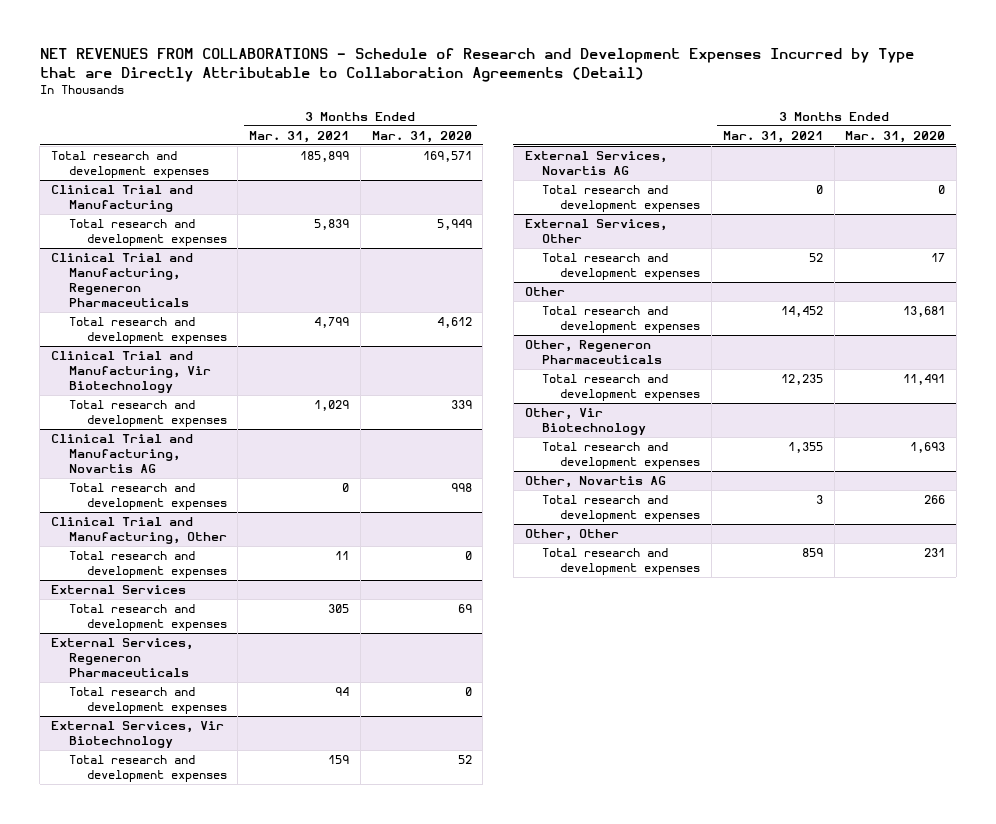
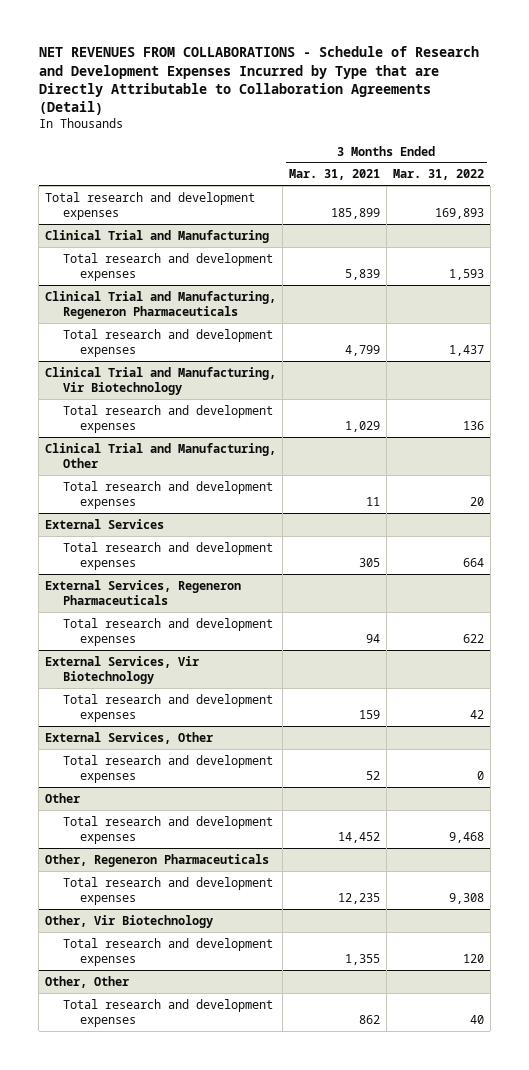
- | 3 Months Ended Mar. 31, 2021 | 3 Months Ended Mar. 31, 2020
+ | 3 Months Ended Mar. 31, 2021 | 3 Months Ended Mar. 31, 2022
- Clinical Trial and Manufacturing, Novartis AG
- Total research and development expenses | 0 | 998
- External Services, Novartis AG
- Total research and development expenses | 0 | 0
- Other, Novartis AG
- Total research and development expenses | 3 | 266
@ Other, Other
- Total research and development expenses | 859 | 231
+ Total research and development expenses | 862 | 40

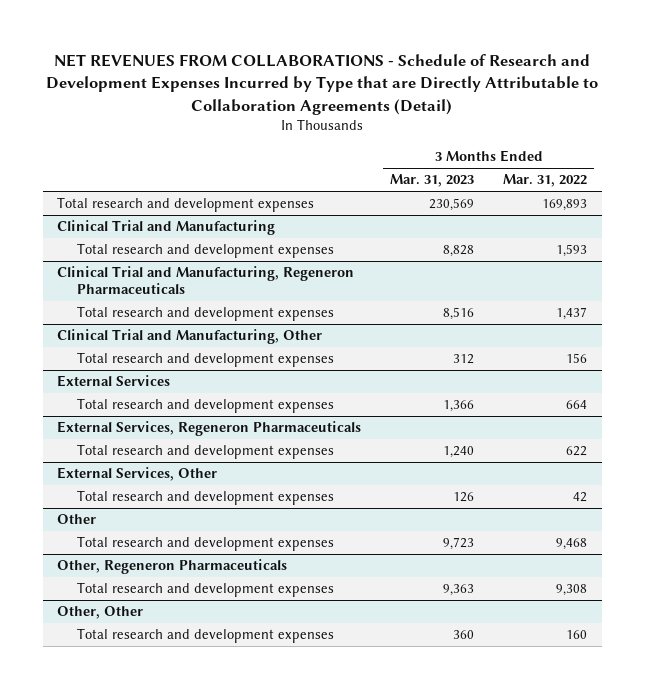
- | 3 Months Ended Mar. 31, 2021 | 3 Months Ended Mar. 31, 2022
+ | 3 Months Ended Mar. 31, 2023 | 3 Months Ended Mar. 31, 2022
- Clinical Trial and Manufacturing, Vir Biotechnology
- Total research and development expenses | 1,029 | 136
@ Clinical Trial and Manufacturing, Other
- Total research and development expenses | 11 | 20
+ Total research and development expenses | 312 | 156
- External Services, Vir Biotechnology
- Total research and development expenses | 159 | 42
@ External Services, Other
- Total research and development expenses | 52 | 0
+ Total research and development expenses | 126 | 42
- Other, Vir Biotechnology
- Total research and development expenses | 1,355 | 120
@ Other, Other
- Total research and development expenses | 862 | 40
+ Total research and development expenses | 360 | 160

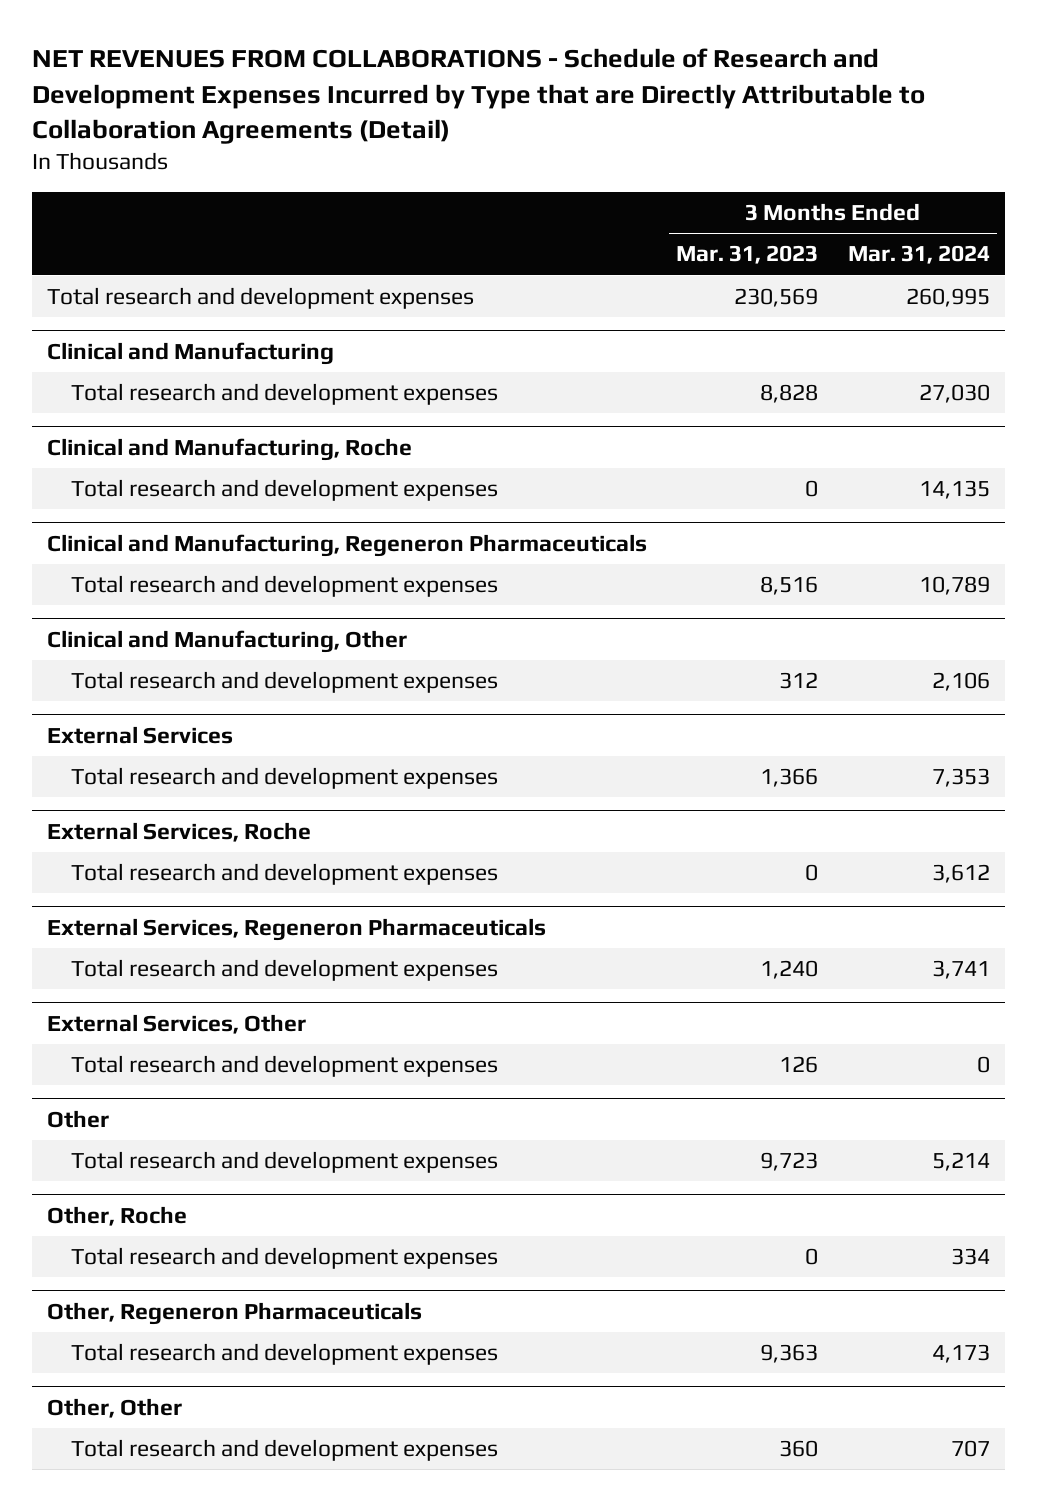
- | 3 Months Ended Mar. 31, 2023 | 3 Months Ended Mar. 31, 2022
+ | 3 Months Ended Mar. 31, 2023 | 3 Months Ended Mar. 31, 2024
- Clinical Trial and Manufacturing
+ Clinical and Manufacturing
- Clinical Trial and Manufacturing, Regeneron Pharmaceuticals
+ Clinical and Manufacturing, Roche
+ Total research and development expenses | 0 | 14,135
+ Clinical and Manufacturing, Regeneron Pharmaceuticals
- Clinical Trial and Manufacturing, Other
+ Clinical and Manufacturing, Other
+ External Services, Roche
+ Total research and development expenses | 0 | 3,612
+ Other, Roche
+ Total research and development expenses | 0 | 334

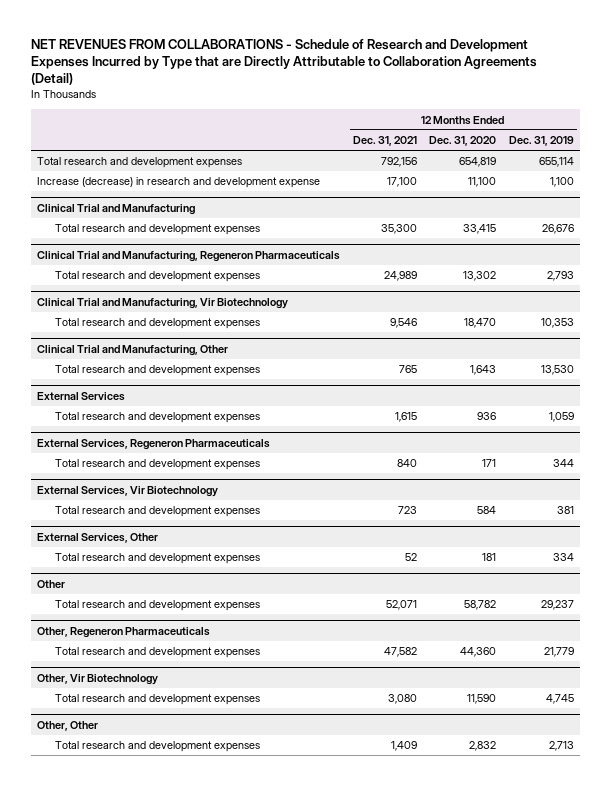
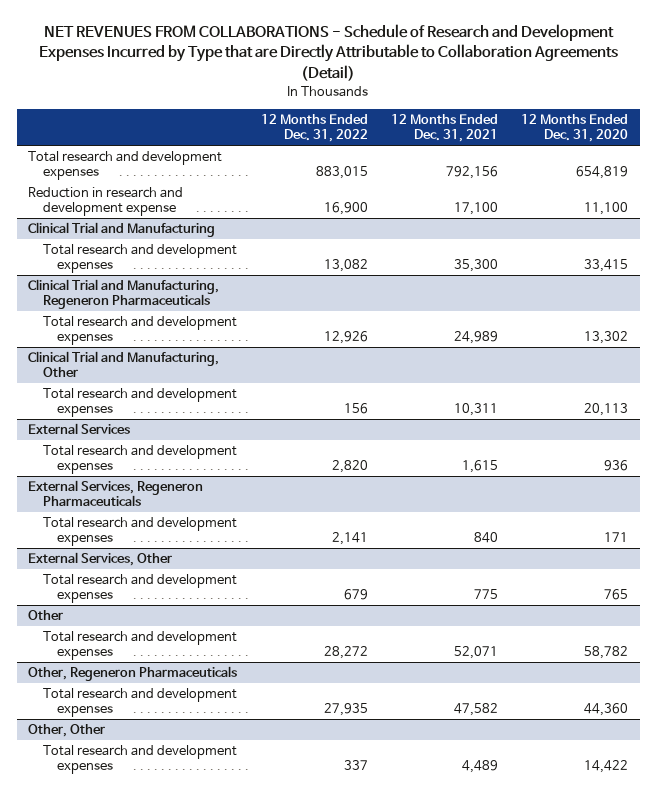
- | 12 Months Ended Dec. 31, 2021 | 12 Months Ended Dec. 31, 2020 | 12 Months Ended Dec. 31, 2019
+ | 12 Months Ended Dec. 31, 2022 | 12 Months Ended Dec. 31, 2021 | 12 Months Ended Dec. 31, 2020
- Increase (decrease) in research and development expense | 17,100 | 11,100 | 1,100
+ Reduction in research and development expense | 16,900 | 17,100 | 11,100
- Clinical Trial and Manufacturing, Vir Biotechnology
- Total research and development expenses | 9,546 | 18,470 | 10,353
@ Clinical Trial and Manufacturing, Other
- Total research and development expenses | 765 | 1,643 | 13,530
+ Total research and development expenses | 156 | 10,311 | 20,113
- External Services, Vir Biotechnology
- Total research and development expenses | 723 | 584 | 381
@ External Services, Other
- Total research and development expenses | 52 | 181 | 334
+ Total research and development expenses | 679 | 775 | 765
- Other, Vir Biotechnology
- Total research and development expenses | 3,080 | 11,590 | 4,745
@ Other, Other
- Total research and development expenses | 1,409 | 2,832 | 2,713
+ Total research and development expenses | 337 | 4,489 | 14,422

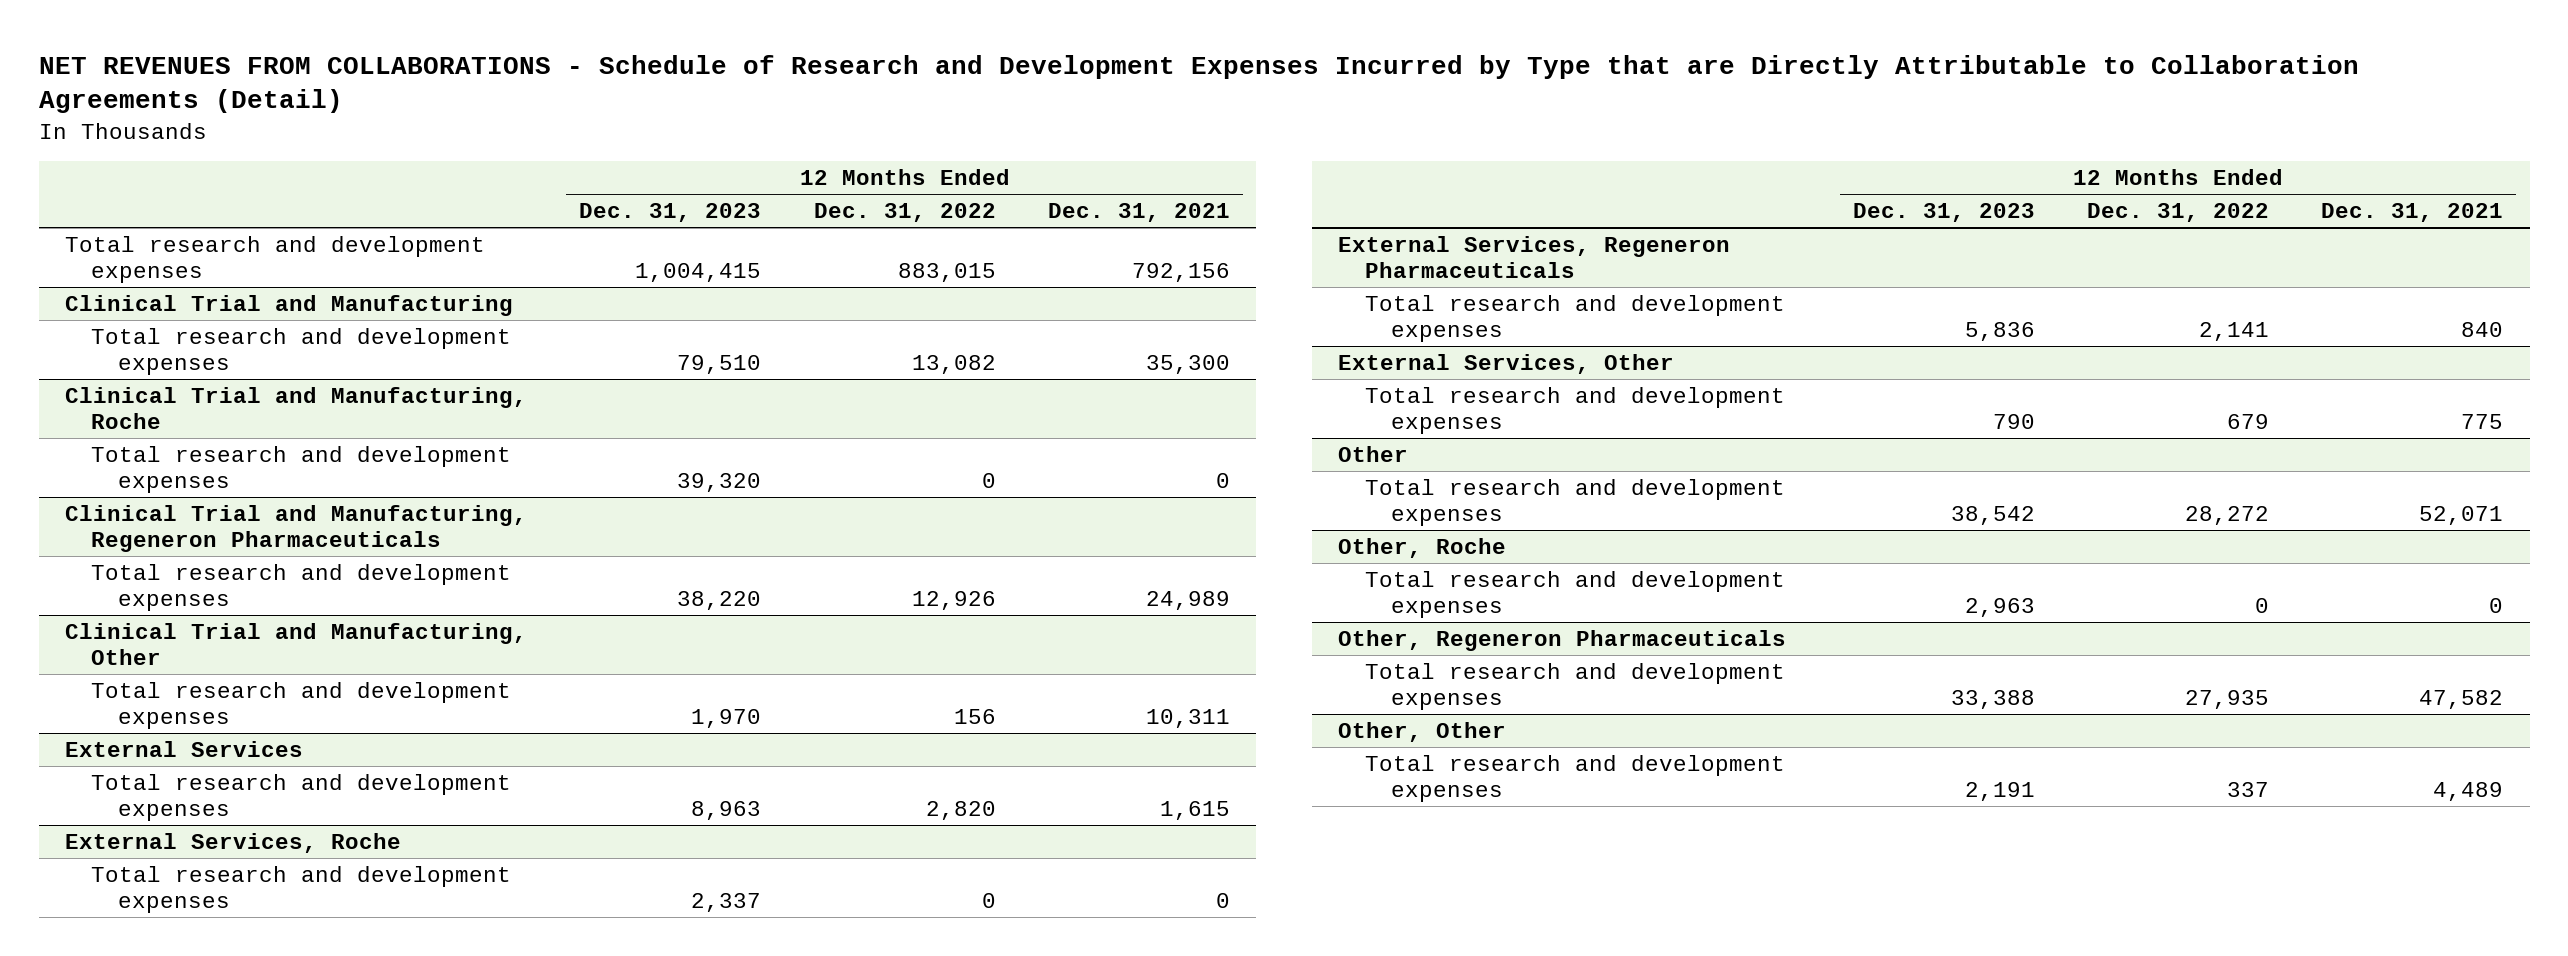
- | 12 Months Ended Dec. 31, 2022 | 12 Months Ended Dec. 31, 2021 | 12 Months Ended Dec. 31, 2020
+ | 12 Months Ended Dec. 31, 2023 | 12 Months Ended Dec. 31, 2022 | 12 Months Ended Dec. 31, 2021
- Reduction in research and development expense | 16,900 | 17,100 | 11,100
+ Clinical Trial and Manufacturing, Roche
+ Total research and development expenses | 39,320 | 0 | 0
+ External Services, Roche
+ Total research and development expenses | 2,337 | 0 | 0
+ Other, Roche
+ Total research and development expenses | 2,963 | 0 | 0

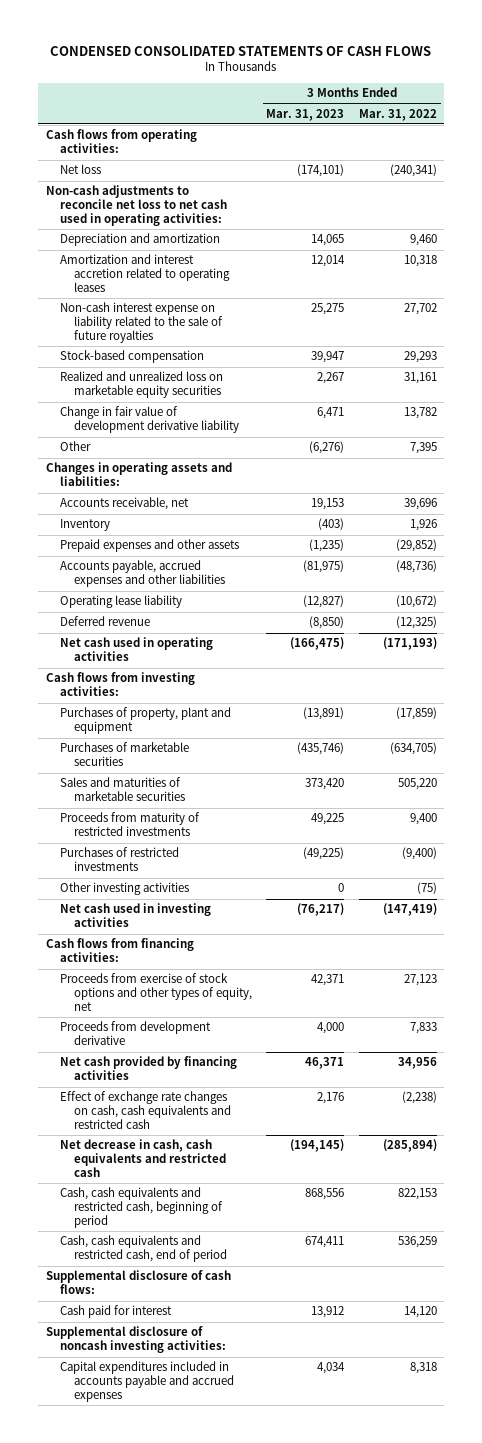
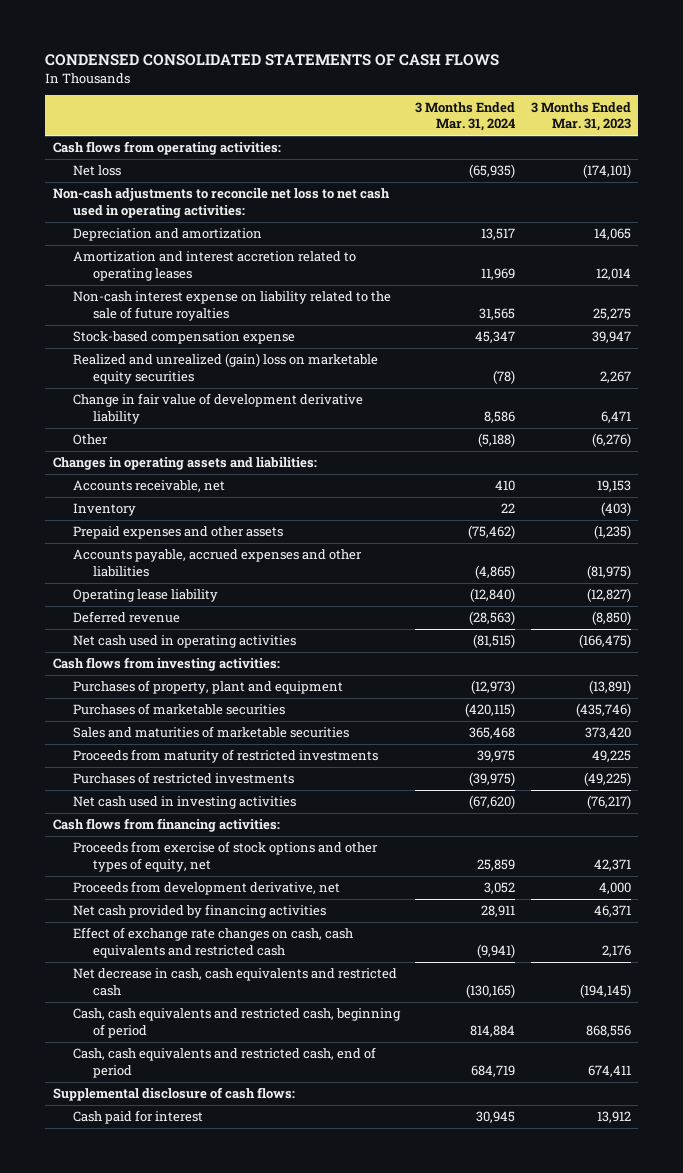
- | 3 Months Ended Mar. 31, 2023 | 3 Months Ended Mar. 31, 2022
+ | 3 Months Ended Mar. 31, 2024 | 3 Months Ended Mar. 31, 2023
- Stock-based compensation | 39,947 | 29,293
- Realized and unrealized loss on marketable equity securities | 2,267 | 31,161
+ Stock-based compensation expense | 45,347 | 39,947
+ Realized and unrealized (gain) loss on marketable equity securities | (78) | 2,267
- Other investing activities | 0 | (75)
- Proceeds from development derivative | 4,000 | 7,833
+ Proceeds from development derivative, net | 3,052 | 4,000
- Supplemental disclosure of noncash investing activities:
- Capital expenditures included in accounts payable and accrued expenses | 4,034 | 8,318

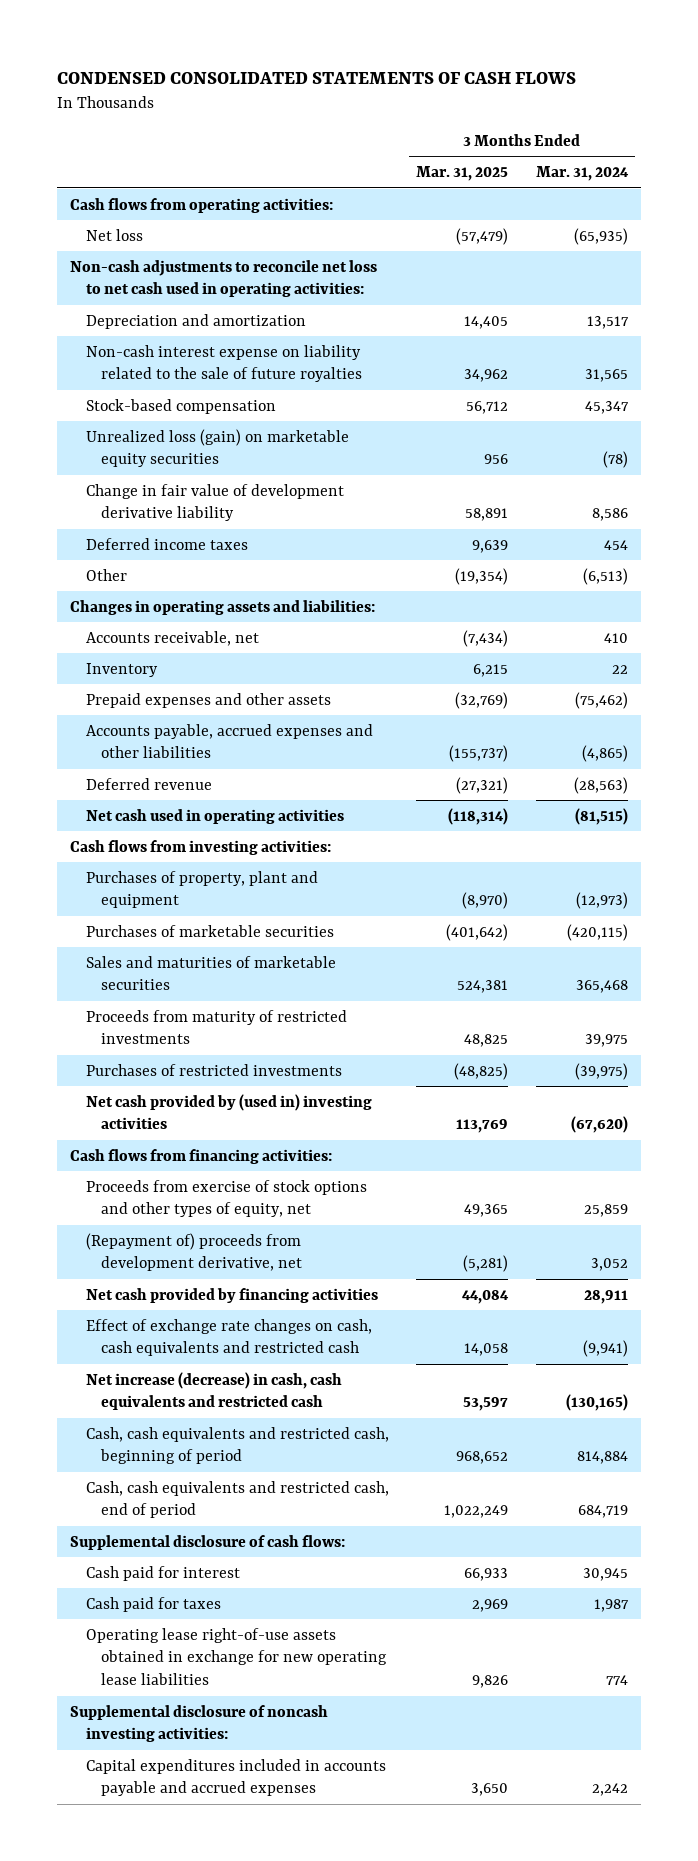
- | 3 Months Ended Mar. 31, 2024 | 3 Months Ended Mar. 31, 2023
+ | 3 Months Ended Mar. 31, 2025 | 3 Months Ended Mar. 31, 2024
- Amortization and interest accretion related to operating leases | 11,969 | 12,014
- Stock-based compensation expense | 45,347 | 39,947
- Realized and unrealized (gain) loss on marketable equity securities | (78) | 2,267
+ Stock-based compensation | 56,712 | 45,347
+ Unrealized loss (gain) on marketable equity securities | 956 | (78)
- Other | (5,188) | (6,276)
+ Deferred income taxes | 9,639 | 454
+ Other | (19,354) | (6,513)
- Operating lease liability | (12,840) | (12,827)
- Net cash used in investing activities | (67,620) | (76,217)
+ Net cash provided by (used in) investing activities | 113,769 | (67,620)
- Proceeds from development derivative, net | 3,052 | 4,000
+ (Repayment of) proceeds from development derivative, net | (5,281) | 3,052
- Net decrease in cash, cash equivalents and restricted cash | (130,165) | (194,145)
+ Net increase (decrease) in cash, cash equivalents and restricted cash | 53,597 | (130,165)
+ Cash paid for taxes | 2,969 | 1,987
+ Operating lease right-of-use assets obtained in exchange for new operating lease liabilities | 9,826 | 774
+ Supplemental disclosure of noncash investing activities:
+ Capital expenditures included in accounts payable and accrued expenses | 3,650 | 2,242

